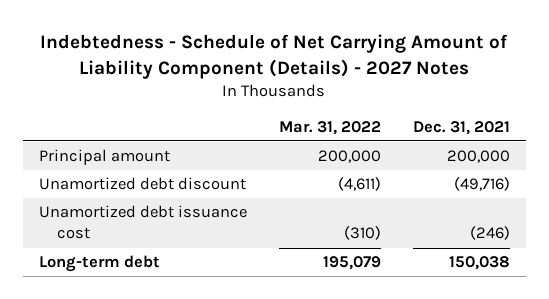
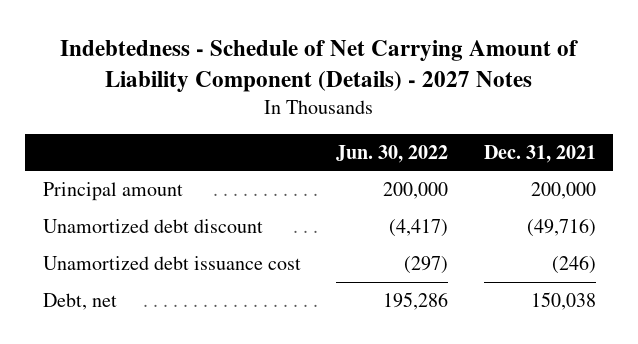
- | Mar. 31, 2022 | Dec. 31, 2021
+ | Jun. 30, 2022 | Dec. 31, 2021
- Long-term debt | 195,079 | 150,038
+ Debt, net | 195,286 | 150,038

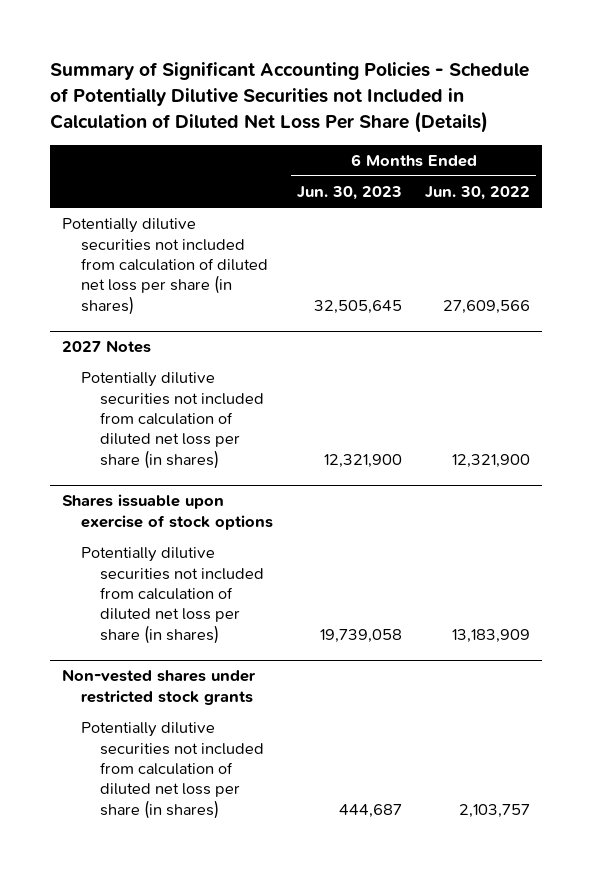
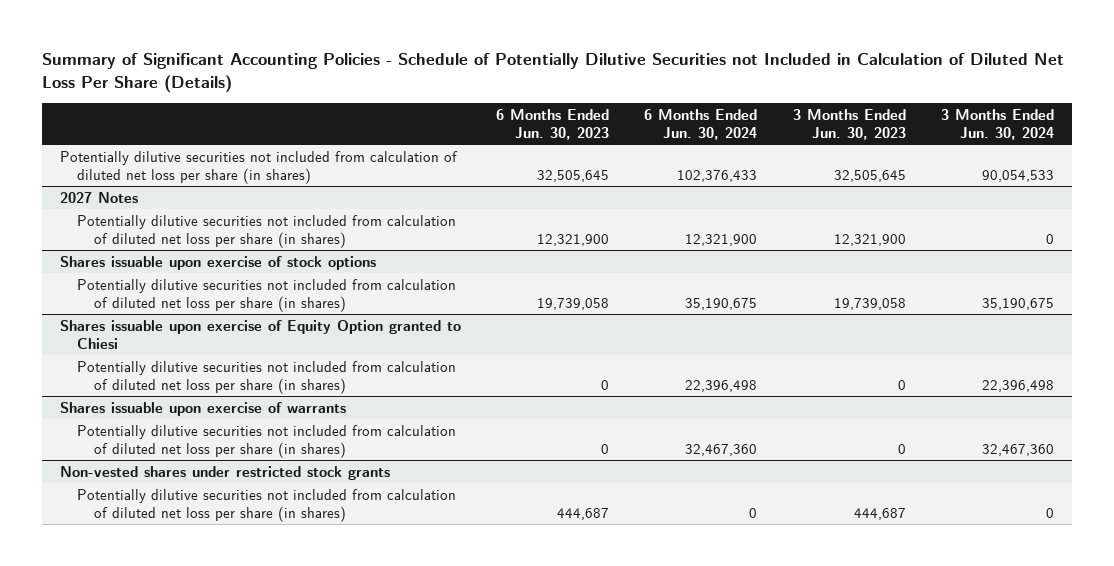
- | 6 Months Ended Jun. 30, 2023 | 6 Months Ended Jun. 30, 2022
+ | 6 Months Ended Jun. 30, 2023 | 6 Months Ended Jun. 30, 2024 | 3 Months Ended Jun. 30, 2023 | 3 Months Ended Jun. 30, 2024
+ Shares issuable upon exercise of Equity Option granted to Chiesi
+ Potentially dilutive securities not included from calculation of diluted net loss per share (in shares) | 0 | 22,396,498 | 0 | 22,396,498
+ Shares issuable upon exercise of warrants
+ Potentially dilutive securities not included from calculation of diluted net loss per share (in shares) | 0 | 32,467,360 | 0 | 32,467,360

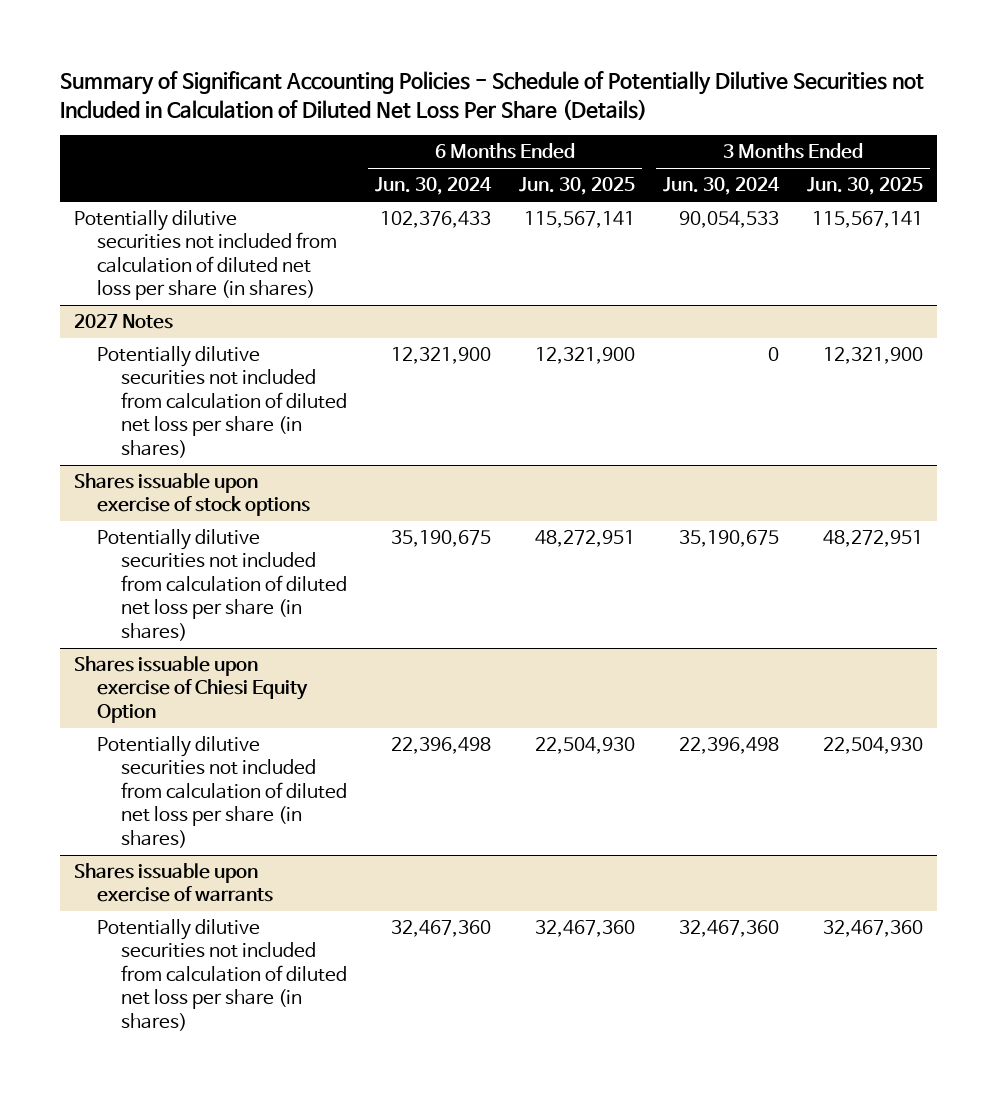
- | 6 Months Ended Jun. 30, 2023 | 6 Months Ended Jun. 30, 2024 | 3 Months Ended Jun. 30, 2023 | 3 Months Ended Jun. 30, 2024
+ | 6 Months Ended Jun. 30, 2024 | 6 Months Ended Jun. 30, 2025 | 3 Months Ended Jun. 30, 2024 | 3 Months Ended Jun. 30, 2025
- Shares issuable upon exercise of Equity Option granted to Chiesi
+ Shares issuable upon exercise of Chiesi Equity Option
- Non-vested shares under restricted stock grants
- Potentially dilutive securities not included from calculation of diluted net loss per share (in shares) | 444,687 | 0 | 444,687 | 0

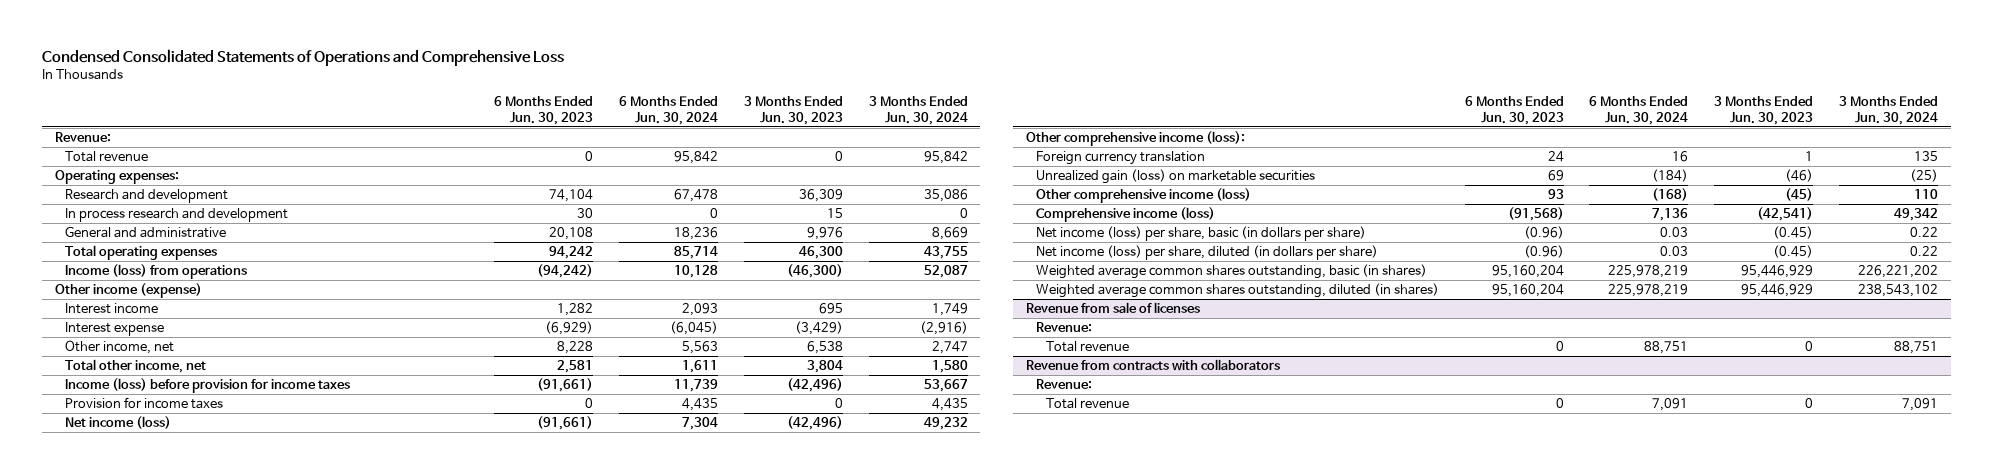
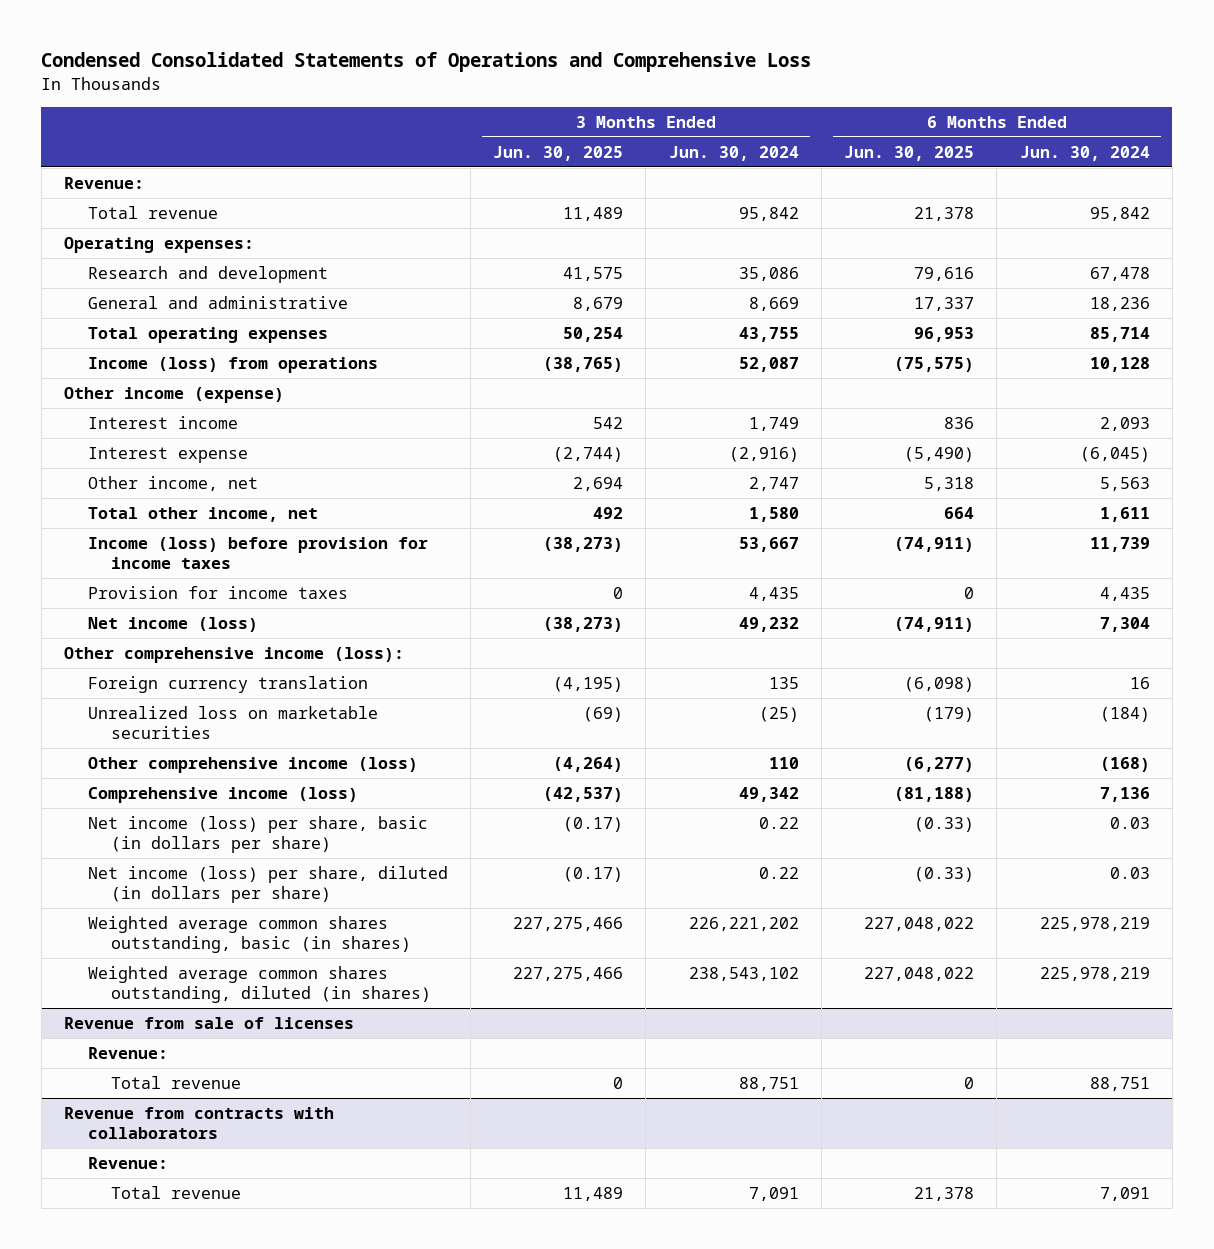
- | 6 Months Ended Jun. 30, 2023 | 6 Months Ended Jun. 30, 2024 | 3 Months Ended Jun. 30, 2023 | 3 Months Ended Jun. 30, 2024
+ | 3 Months Ended Jun. 30, 2025 | 3 Months Ended Jun. 30, 2024 | 6 Months Ended Jun. 30, 2025 | 6 Months Ended Jun. 30, 2024
- In process research and development | 30 | 0 | 15 | 0
- Unrealized gain (loss) on marketable securities | 69 | (184) | (46) | (25)
+ Unrealized loss on marketable securities | (69) | (25) | (179) | (184)

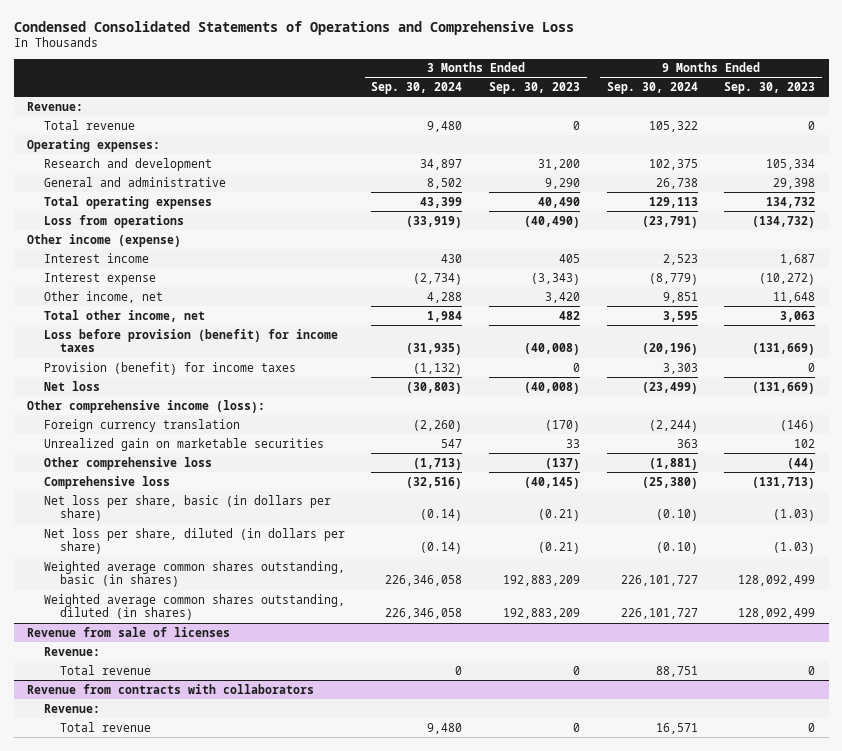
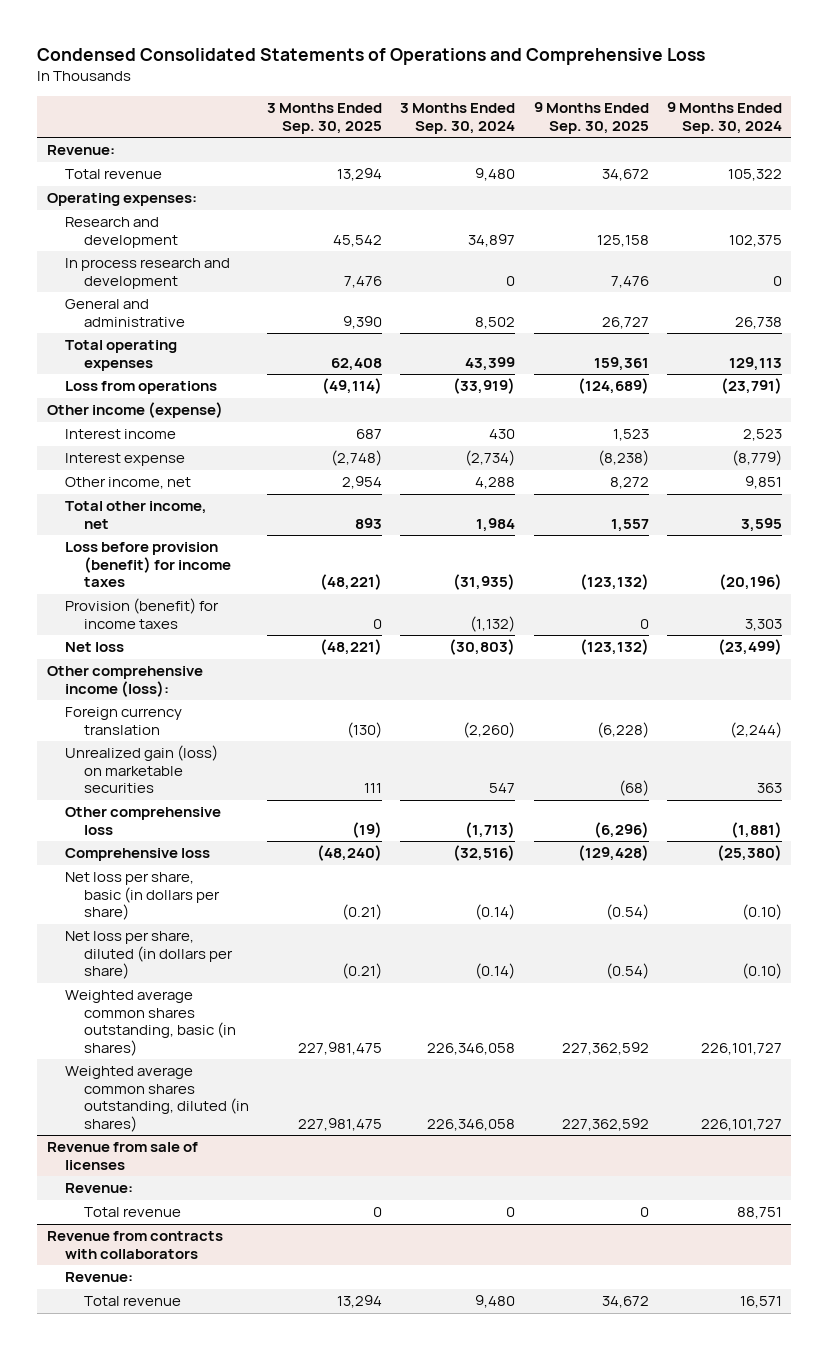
- | 3 Months Ended Sep. 30, 2024 | 3 Months Ended Sep. 30, 2023 | 9 Months Ended Sep. 30, 2024 | 9 Months Ended Sep. 30, 2023
+ | 3 Months Ended Sep. 30, 2025 | 3 Months Ended Sep. 30, 2024 | 9 Months Ended Sep. 30, 2025 | 9 Months Ended Sep. 30, 2024
+ In process research and development | 7,476 | 0 | 7,476 | 0
- Unrealized gain on marketable securities | 547 | 33 | 363 | 102
+ Unrealized gain (loss) on marketable securities | 111 | 547 | (68) | 363

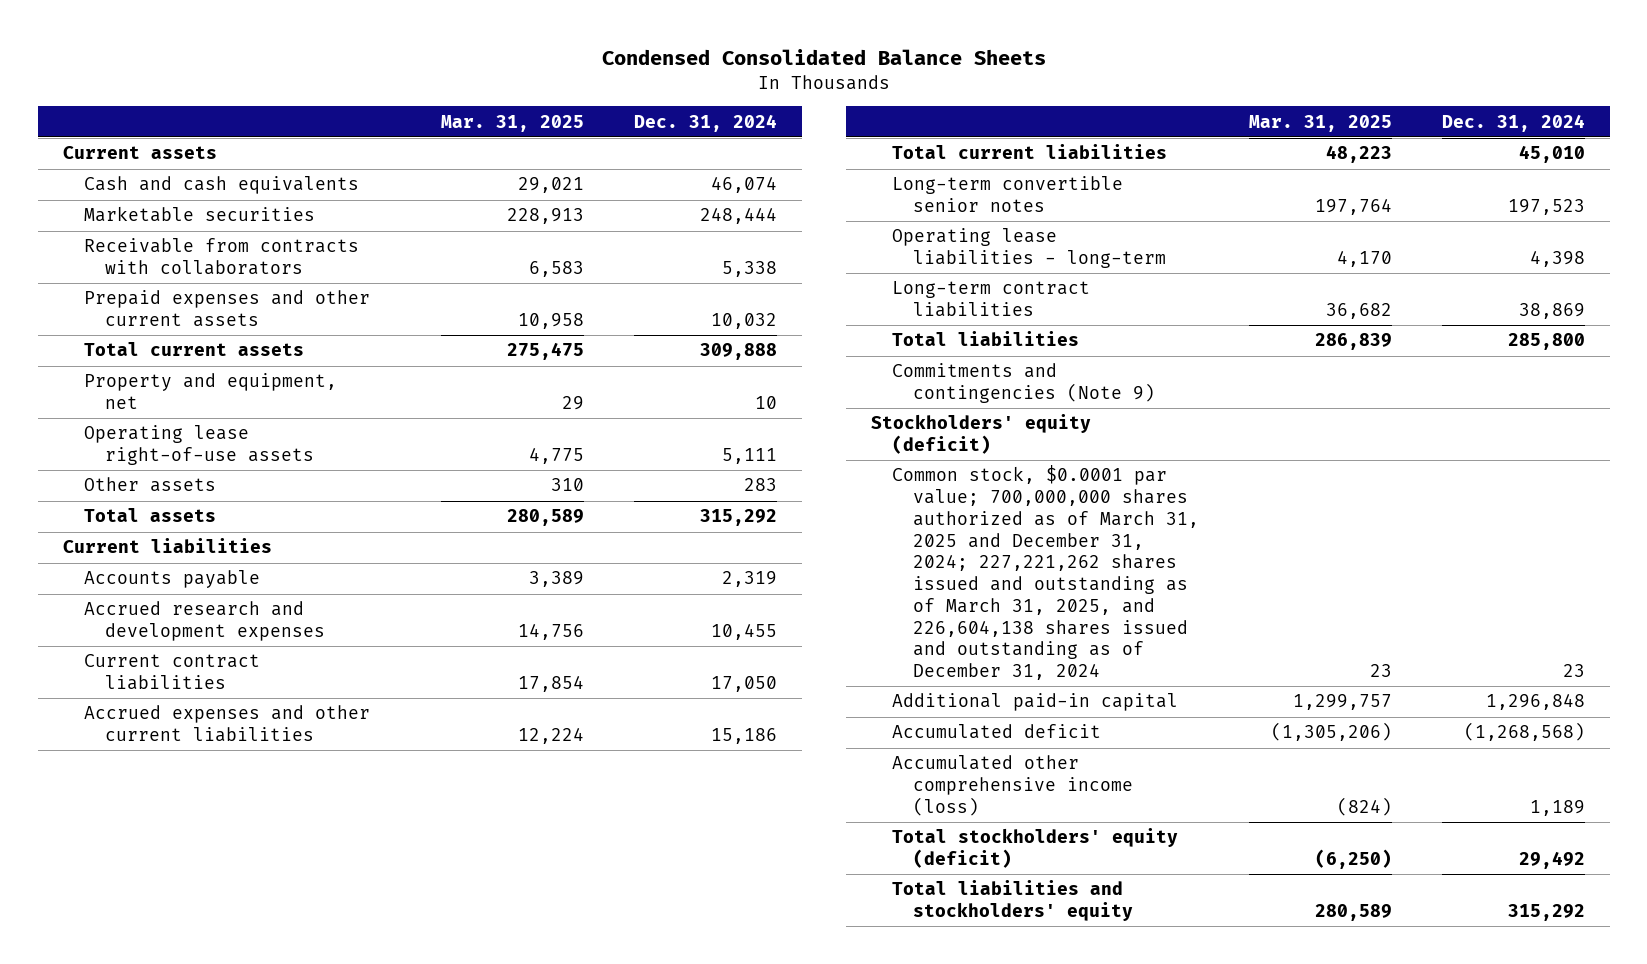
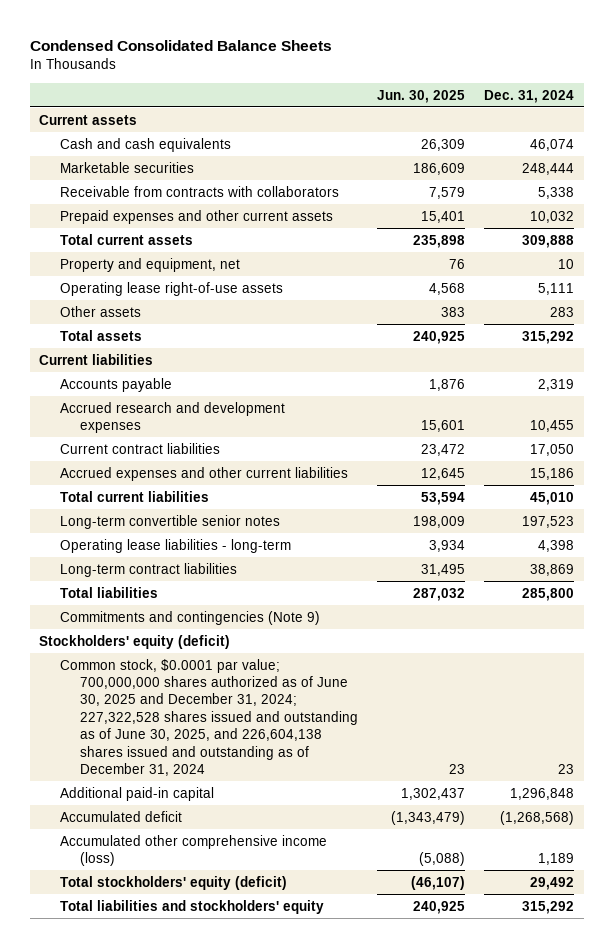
- | Mar. 31, 2025 | Dec. 31, 2024
+ | Jun. 30, 2025 | Dec. 31, 2024
- Common stock, $0.0001 par value; 700,000,000 shares authorized as of March 31, 2025 and December 31, 2024; 227,221,262 shares issued and outstanding as of March 31, 2025, and 226,604,138 shares issued and outstanding as of December 31, 2024 | 23 | 23
+ Common stock, $0.0001 par value; 700,000,000 shares authorized as of June 30, 2025 and December 31, 2024; 227,322,528 shares issued and outstanding as of June 30, 2025, and 226,604,138 shares issued and outstanding as of December 31, 2024 | 23 | 23

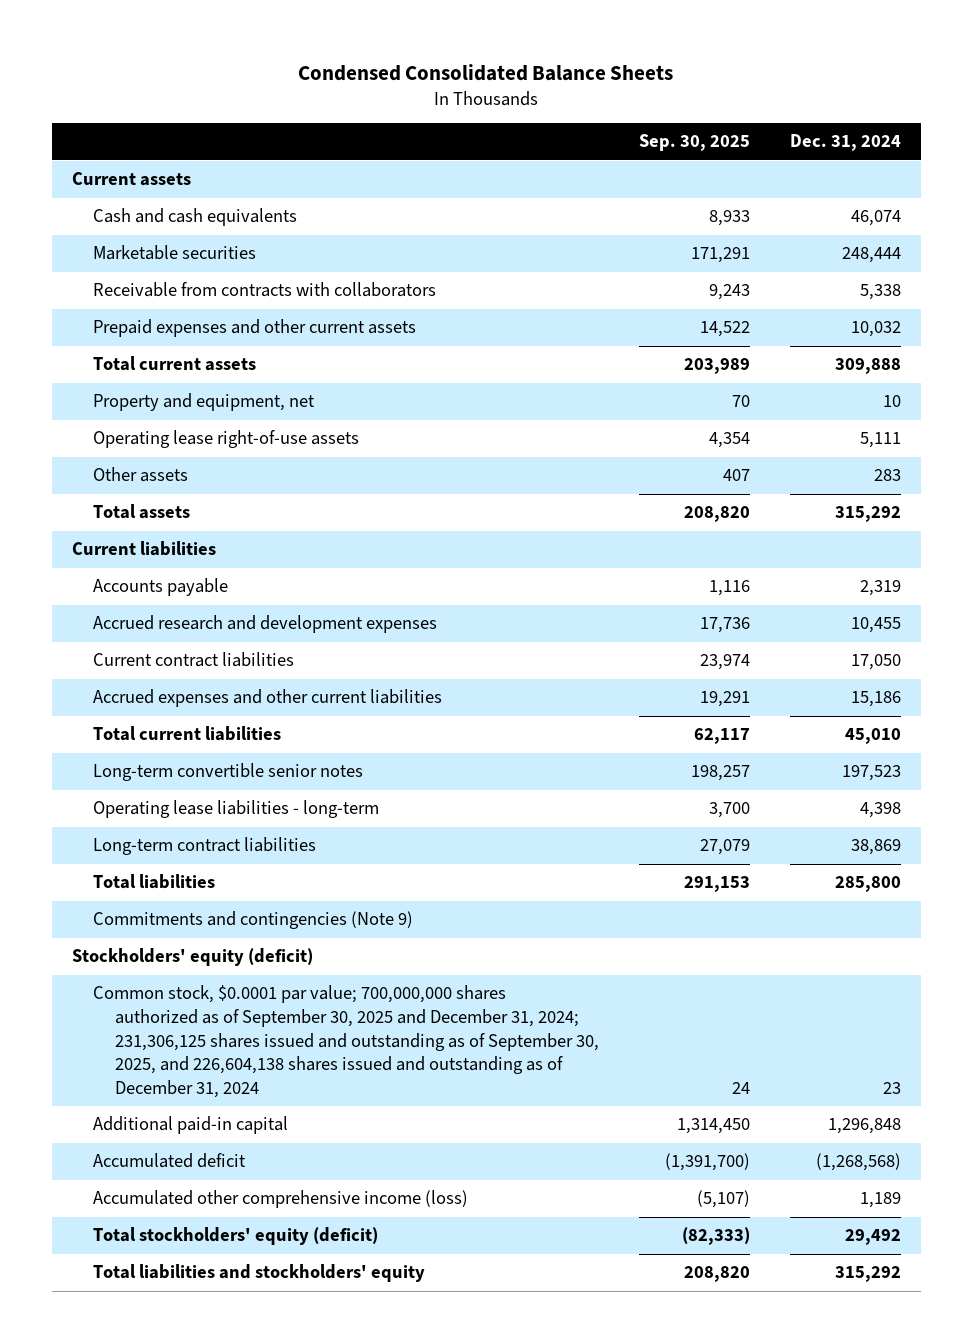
- | Jun. 30, 2025 | Dec. 31, 2024
+ | Sep. 30, 2025 | Dec. 31, 2024
- Common stock, $0.0001 par value; 700,000,000 shares authorized as of June 30, 2025 and December 31, 2024; 227,322,528 shares issued and outstanding as of June 30, 2025, and 226,604,138 shares issued and outstanding as of December 31, 2024 | 23 | 23
+ Common stock, $0.0001 par value; 700,000,000 shares authorized as of September 30, 2025 and December 31, 2024; 231,306,125 shares issued and outstanding as of September 30, 2025, and 226,604,138 shares issued and outstanding as of December 31, 2024 | 24 | 23

